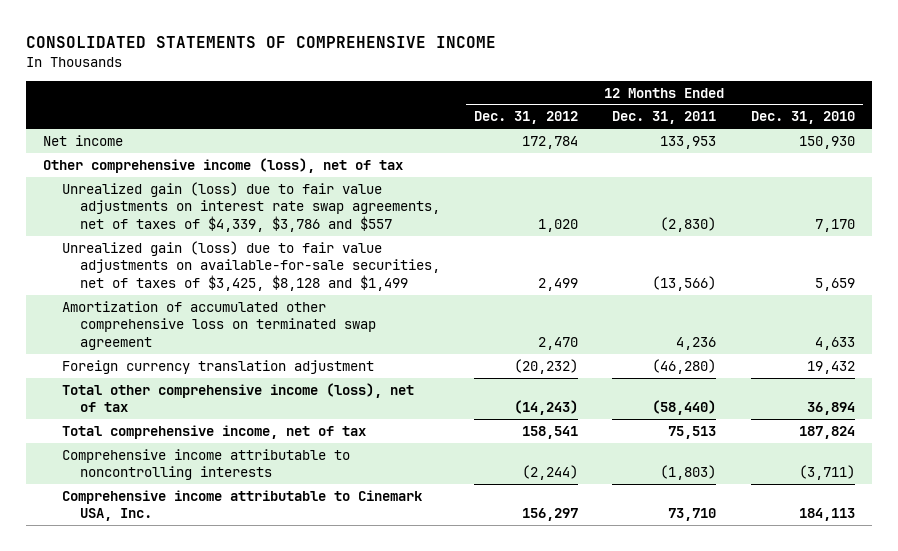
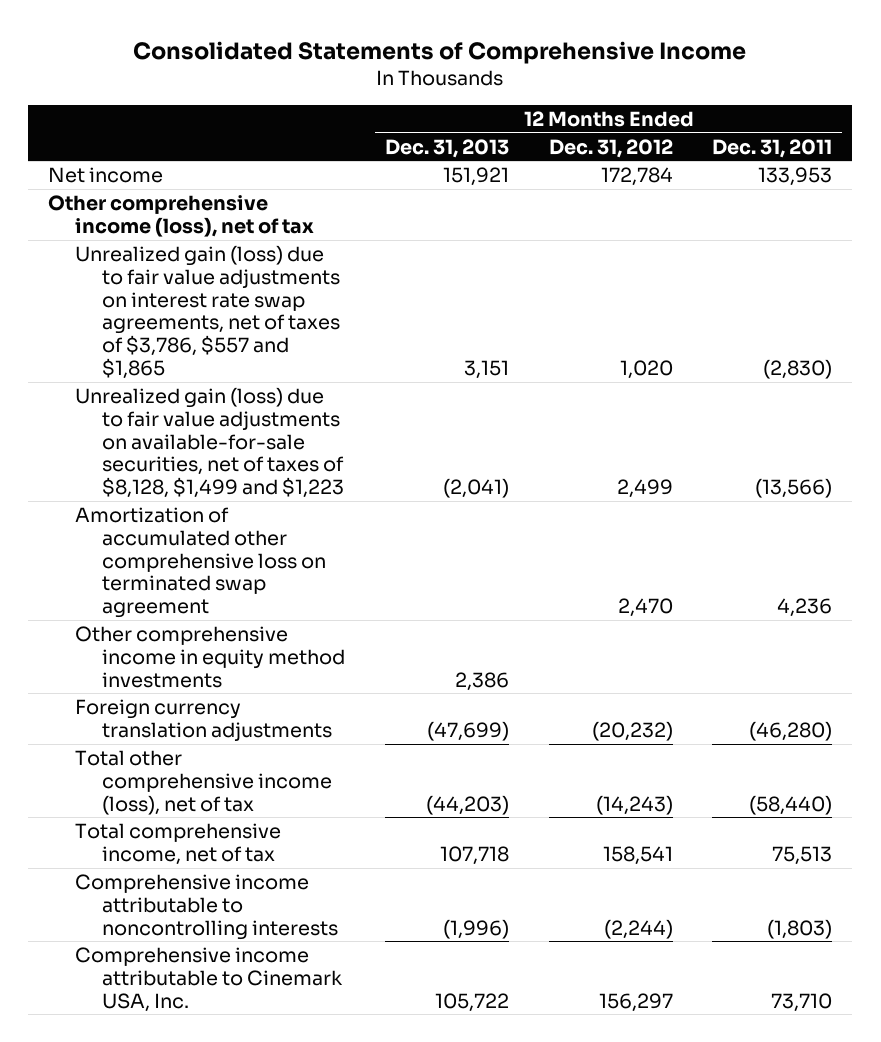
- CONSOLIDATED STATEMENTS OF COMPREHENSIVE INCOME
+ Consolidated Statements of Comprehensive Income
- | 12 Months Ended Dec. 31, 2012 | 12 Months Ended Dec. 31, 2011 | 12 Months Ended Dec. 31, 2010
+ | 12 Months Ended Dec. 31, 2013 | 12 Months Ended Dec. 31, 2012 | 12 Months Ended Dec. 31, 2011
- Unrealized gain (loss) due to fair value adjustments on interest rate swap agreements, net of taxes of $4,339, $3,786 and $557 | 1,020 | (2,830) | 7,170
- Unrealized gain (loss) due to fair value adjustments on available-for-sale securities, net of taxes of $3,425, $8,128 and $1,499 | 2,499 | (13,566) | 5,659
+ Unrealized gain (loss) due to fair value adjustments on interest rate swap agreements, net of taxes of $3,786, $557 and $1,865 | 3,151 | 1,020 | (2,830)
+ Unrealized gain (loss) due to fair value adjustments on available-for-sale securities, net of taxes of $8,128, $1,499 and $1,223 | (2,041) | 2,499 | (13,566)
- Foreign currency translation adjustment | (20,232) | (46,280) | 19,432
+ Other comprehensive income in equity method investments | 2,386 | |
+ Foreign currency translation adjustments | (47,699) | (20,232) | (46,280)

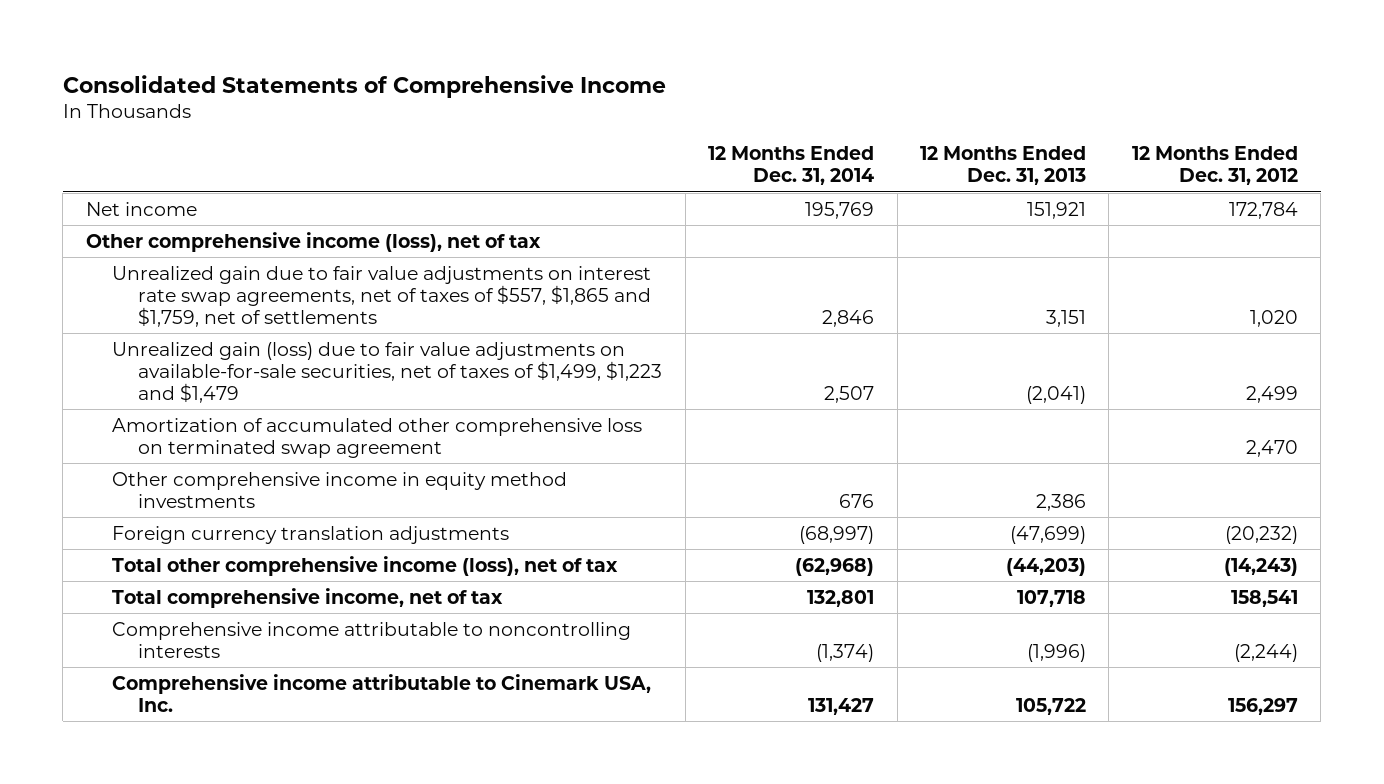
- | 12 Months Ended Dec. 31, 2013 | 12 Months Ended Dec. 31, 2012 | 12 Months Ended Dec. 31, 2011
+ | 12 Months Ended Dec. 31, 2014 | 12 Months Ended Dec. 31, 2013 | 12 Months Ended Dec. 31, 2012
- Unrealized gain (loss) due to fair value adjustments on interest rate swap agreements, net of taxes of $3,786, $557 and $1,865 | 3,151 | 1,020 | (2,830)
- Unrealized gain (loss) due to fair value adjustments on available-for-sale securities, net of taxes of $8,128, $1,499 and $1,223 | (2,041) | 2,499 | (13,566)
+ Unrealized gain due to fair value adjustments on interest rate swap agreements, net of taxes of $557, $1,865 and $1,759, net of settlements | 2,846 | 3,151 | 1,020
+ Unrealized gain (loss) due to fair value adjustments on available-for-sale securities, net of taxes of $1,499, $1,223 and $1,479 | 2,507 | (2,041) | 2,499

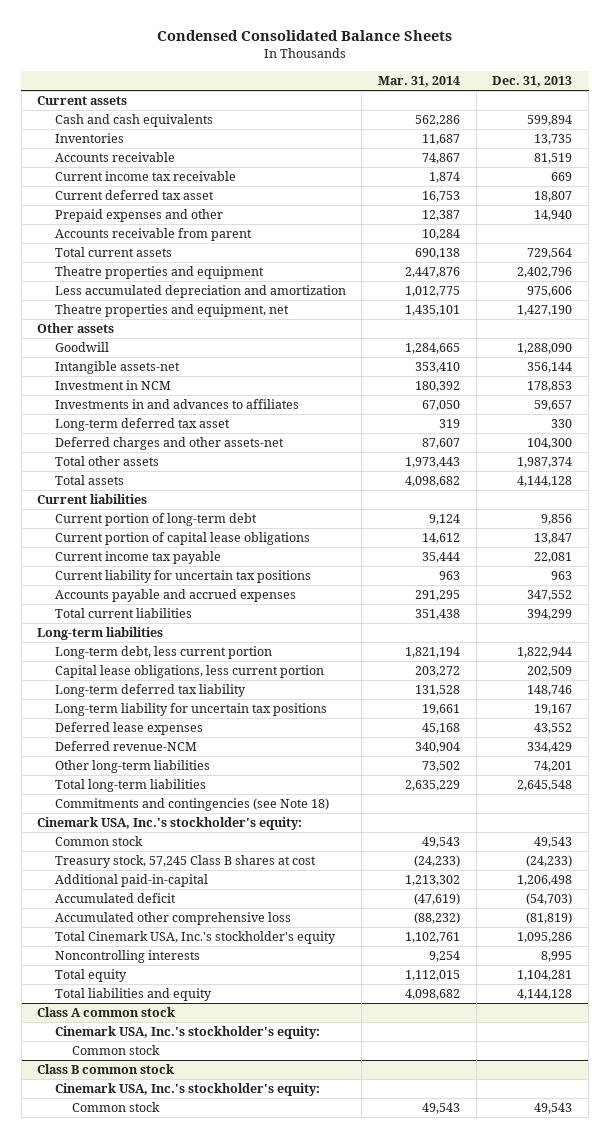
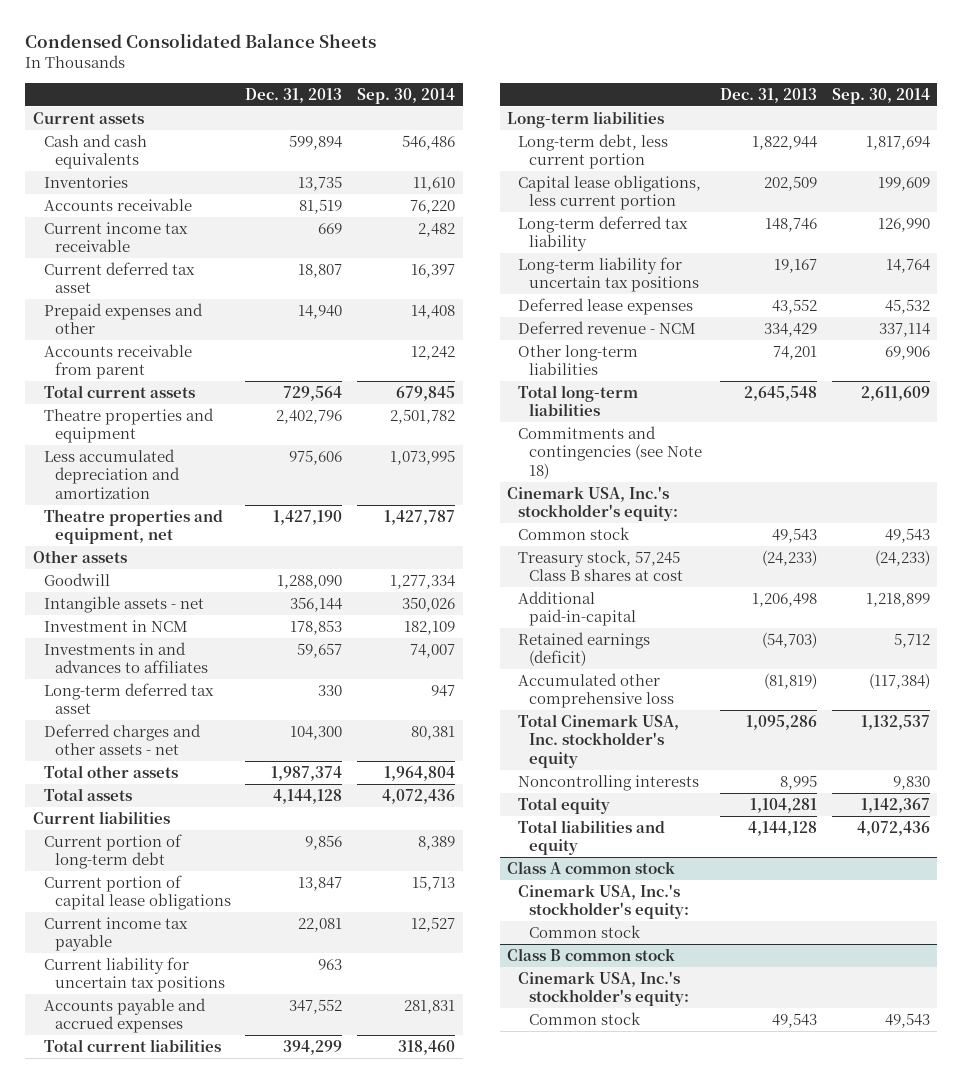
- | Mar. 31, 2014 | Dec. 31, 2013
+ | Dec. 31, 2013 | Sep. 30, 2014
- Intangible assets-net | 353,410 | 356,144
+ Intangible assets - net | 356,144 | 350,026
- Deferred charges and other assets-net | 87,607 | 104,300
+ Deferred charges and other assets - net | 104,300 | 80,381
- Deferred revenue-NCM | 340,904 | 334,429
+ Deferred revenue - NCM | 334,429 | 337,114
- Accumulated deficit | (47,619) | (54,703)
+ Retained earnings (deficit) | (54,703) | 5,712
- Total Cinemark USA, Inc.'s stockholder's equity | 1,102,761 | 1,095,286
+ Total Cinemark USA, Inc. stockholder's equity | 1,095,286 | 1,132,537

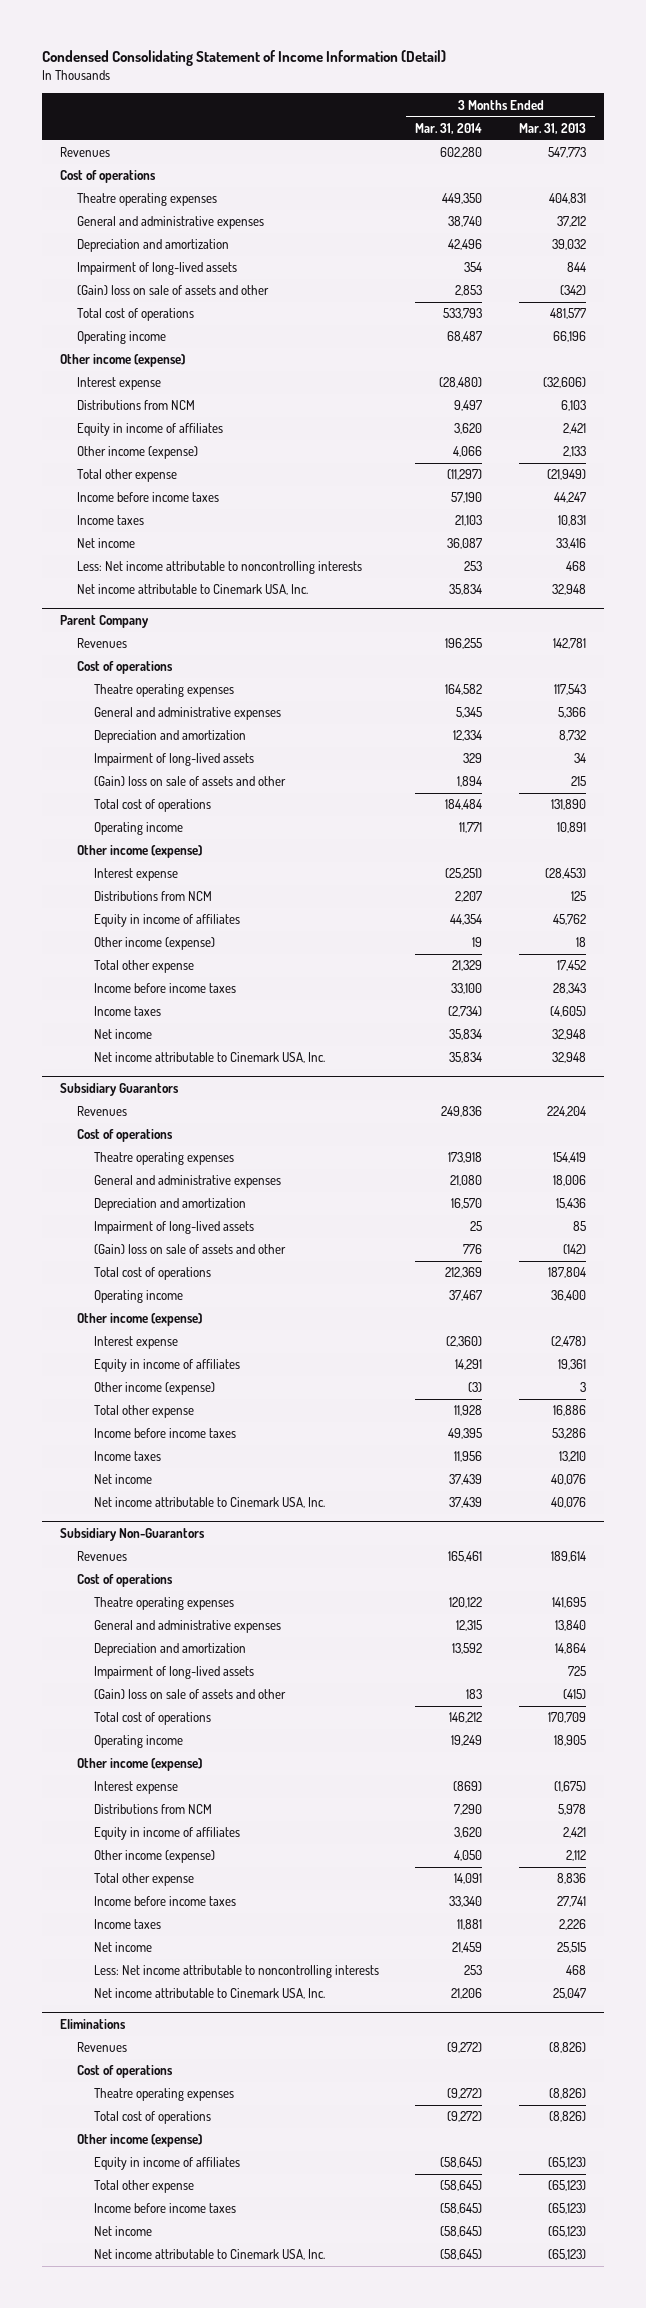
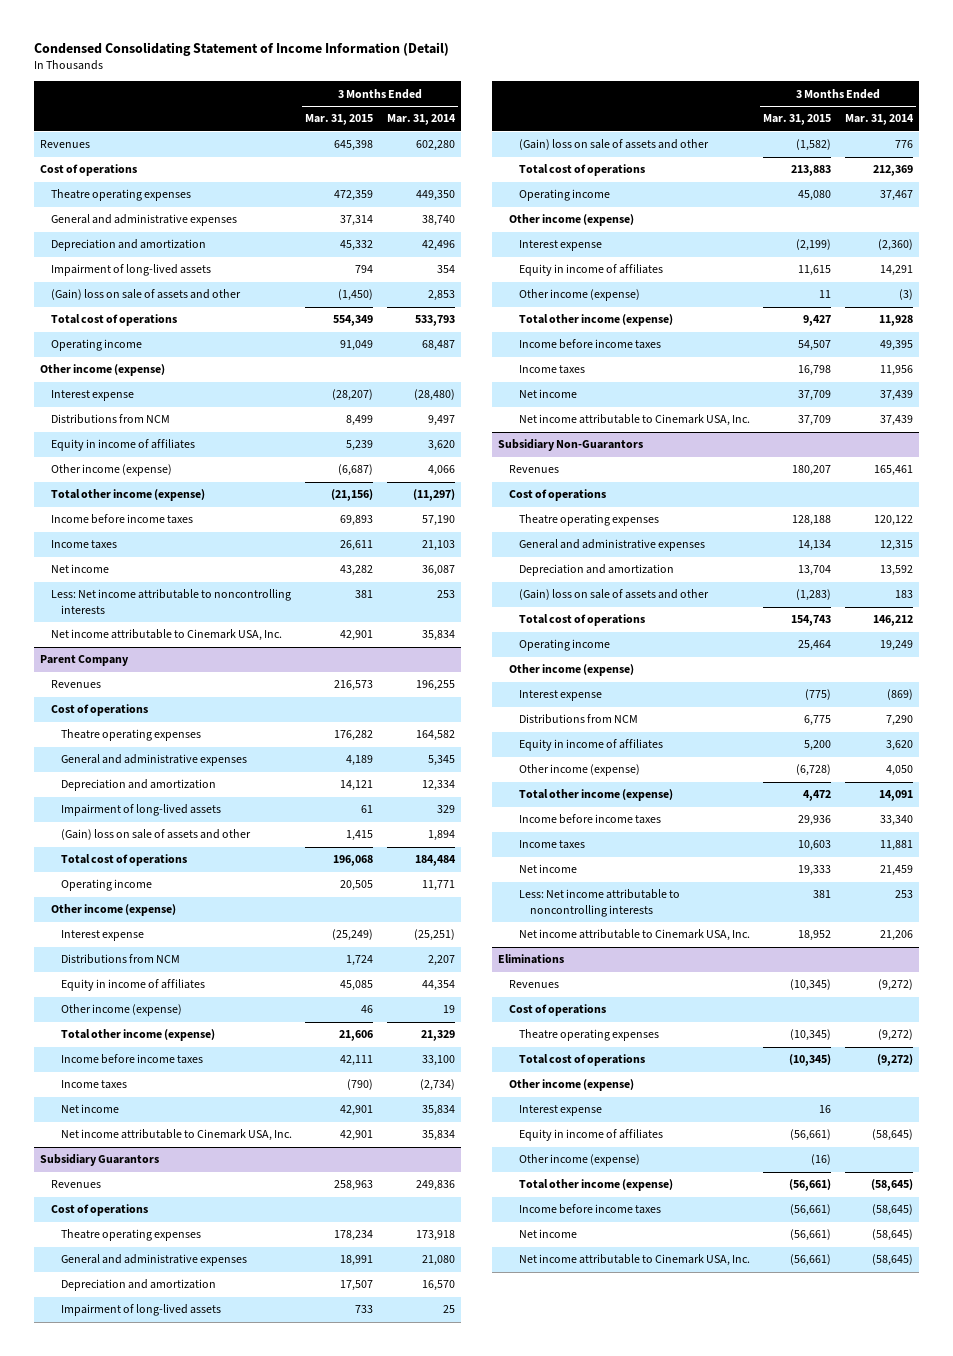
- | 3 Months Ended Mar. 31, 2014 | 3 Months Ended Mar. 31, 2013
+ | 3 Months Ended Mar. 31, 2015 | 3 Months Ended Mar. 31, 2014
- Total other expense | (11,297) | (21,949)
+ Total other income (expense) | (21,156) | (11,297)
@ Parent Company
- Total other expense | 21,329 | 17,452
+ Total other income (expense) | 21,606 | 21,329
@ Subsidiary Guarantors
- Total other expense | 11,928 | 16,886
+ Total other income (expense) | 9,427 | 11,928
@ Subsidiary Non-Guarantors
- Impairment of long-lived assets | | 725
- Total other expense | 14,091 | 8,836
+ Total other income (expense) | 4,472 | 14,091
@ Eliminations
+ Interest expense | 16 |
- Total other expense | (58,645) | (65,123)
+ Other income (expense) | (16) |
+ Total other income (expense) | (56,661) | (58,645)

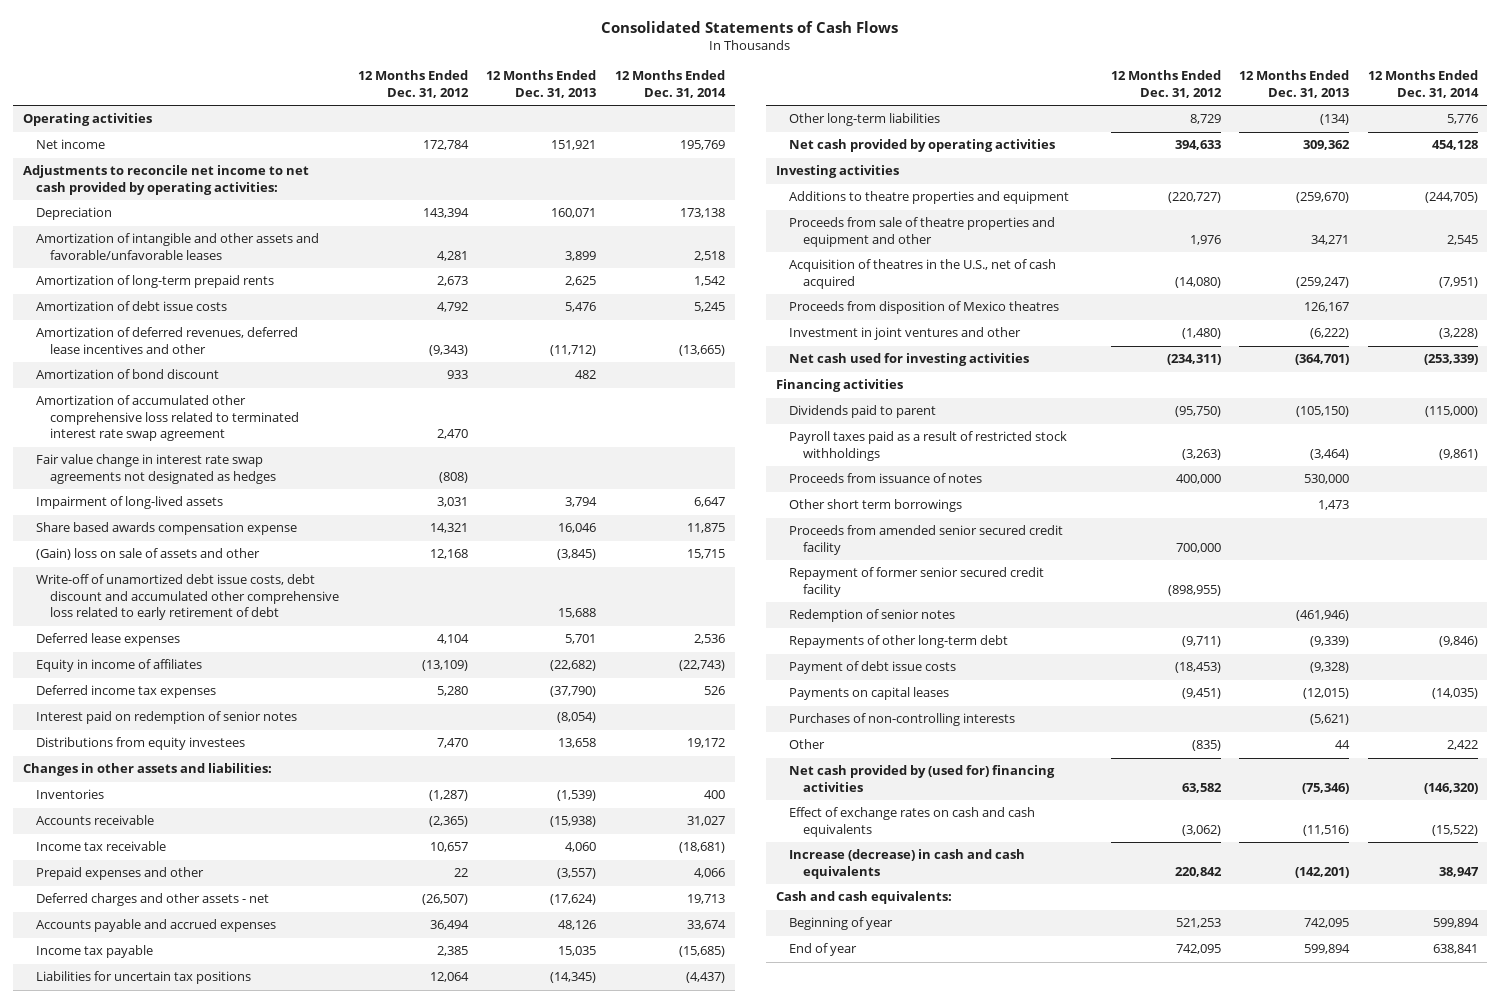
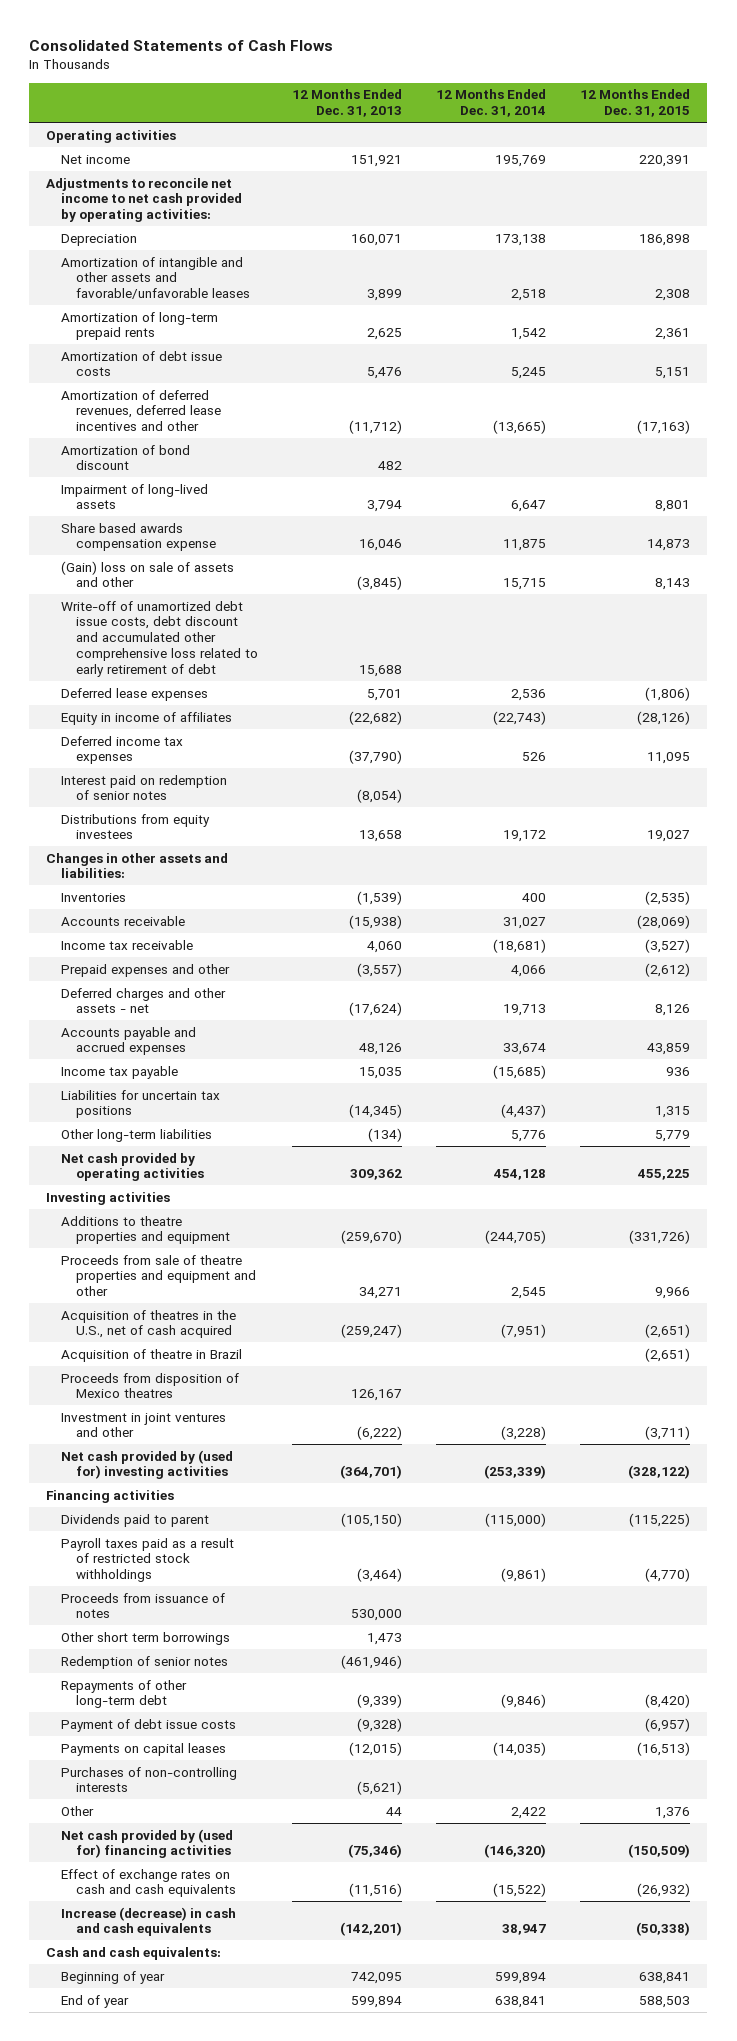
- | 12 Months Ended Dec. 31, 2012 | 12 Months Ended Dec. 31, 2013 | 12 Months Ended Dec. 31, 2014
+ | 12 Months Ended Dec. 31, 2013 | 12 Months Ended Dec. 31, 2014 | 12 Months Ended Dec. 31, 2015
- Amortization of accumulated other comprehensive loss related to terminated interest rate swap agreement | 2,470 | |
- Fair value change in interest rate swap agreements not designated as hedges | (808) | |
+ Acquisition of theatre in Brazil | | | (2,651)
- Net cash used for investing activities | (234,311) | (364,701) | (253,339)
+ Net cash provided by (used for) investing activities | (364,701) | (253,339) | (328,122)
- Proceeds from amended senior secured credit facility | 700,000 | |
- Repayment of former senior secured credit facility | (898,955) | |

